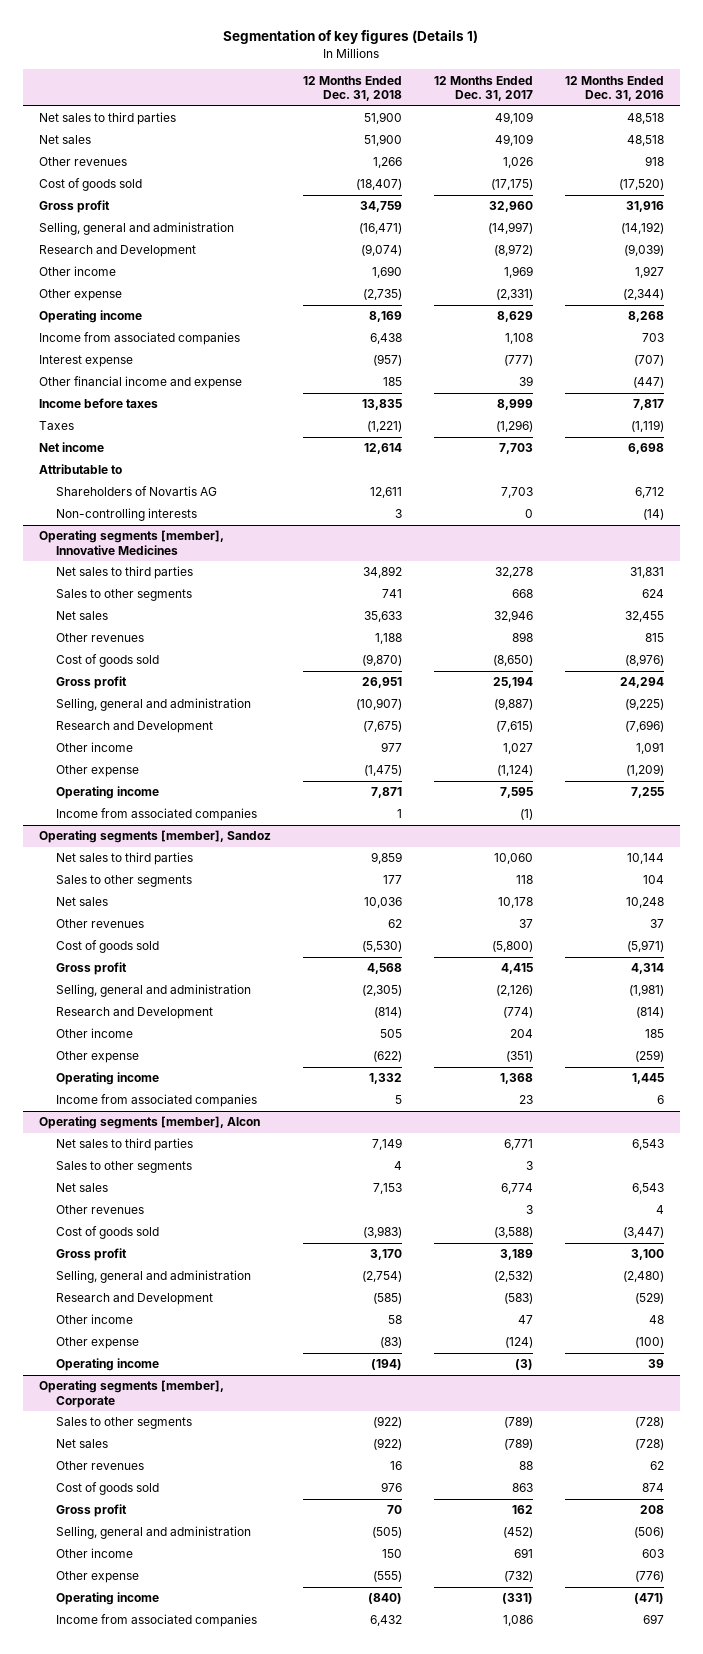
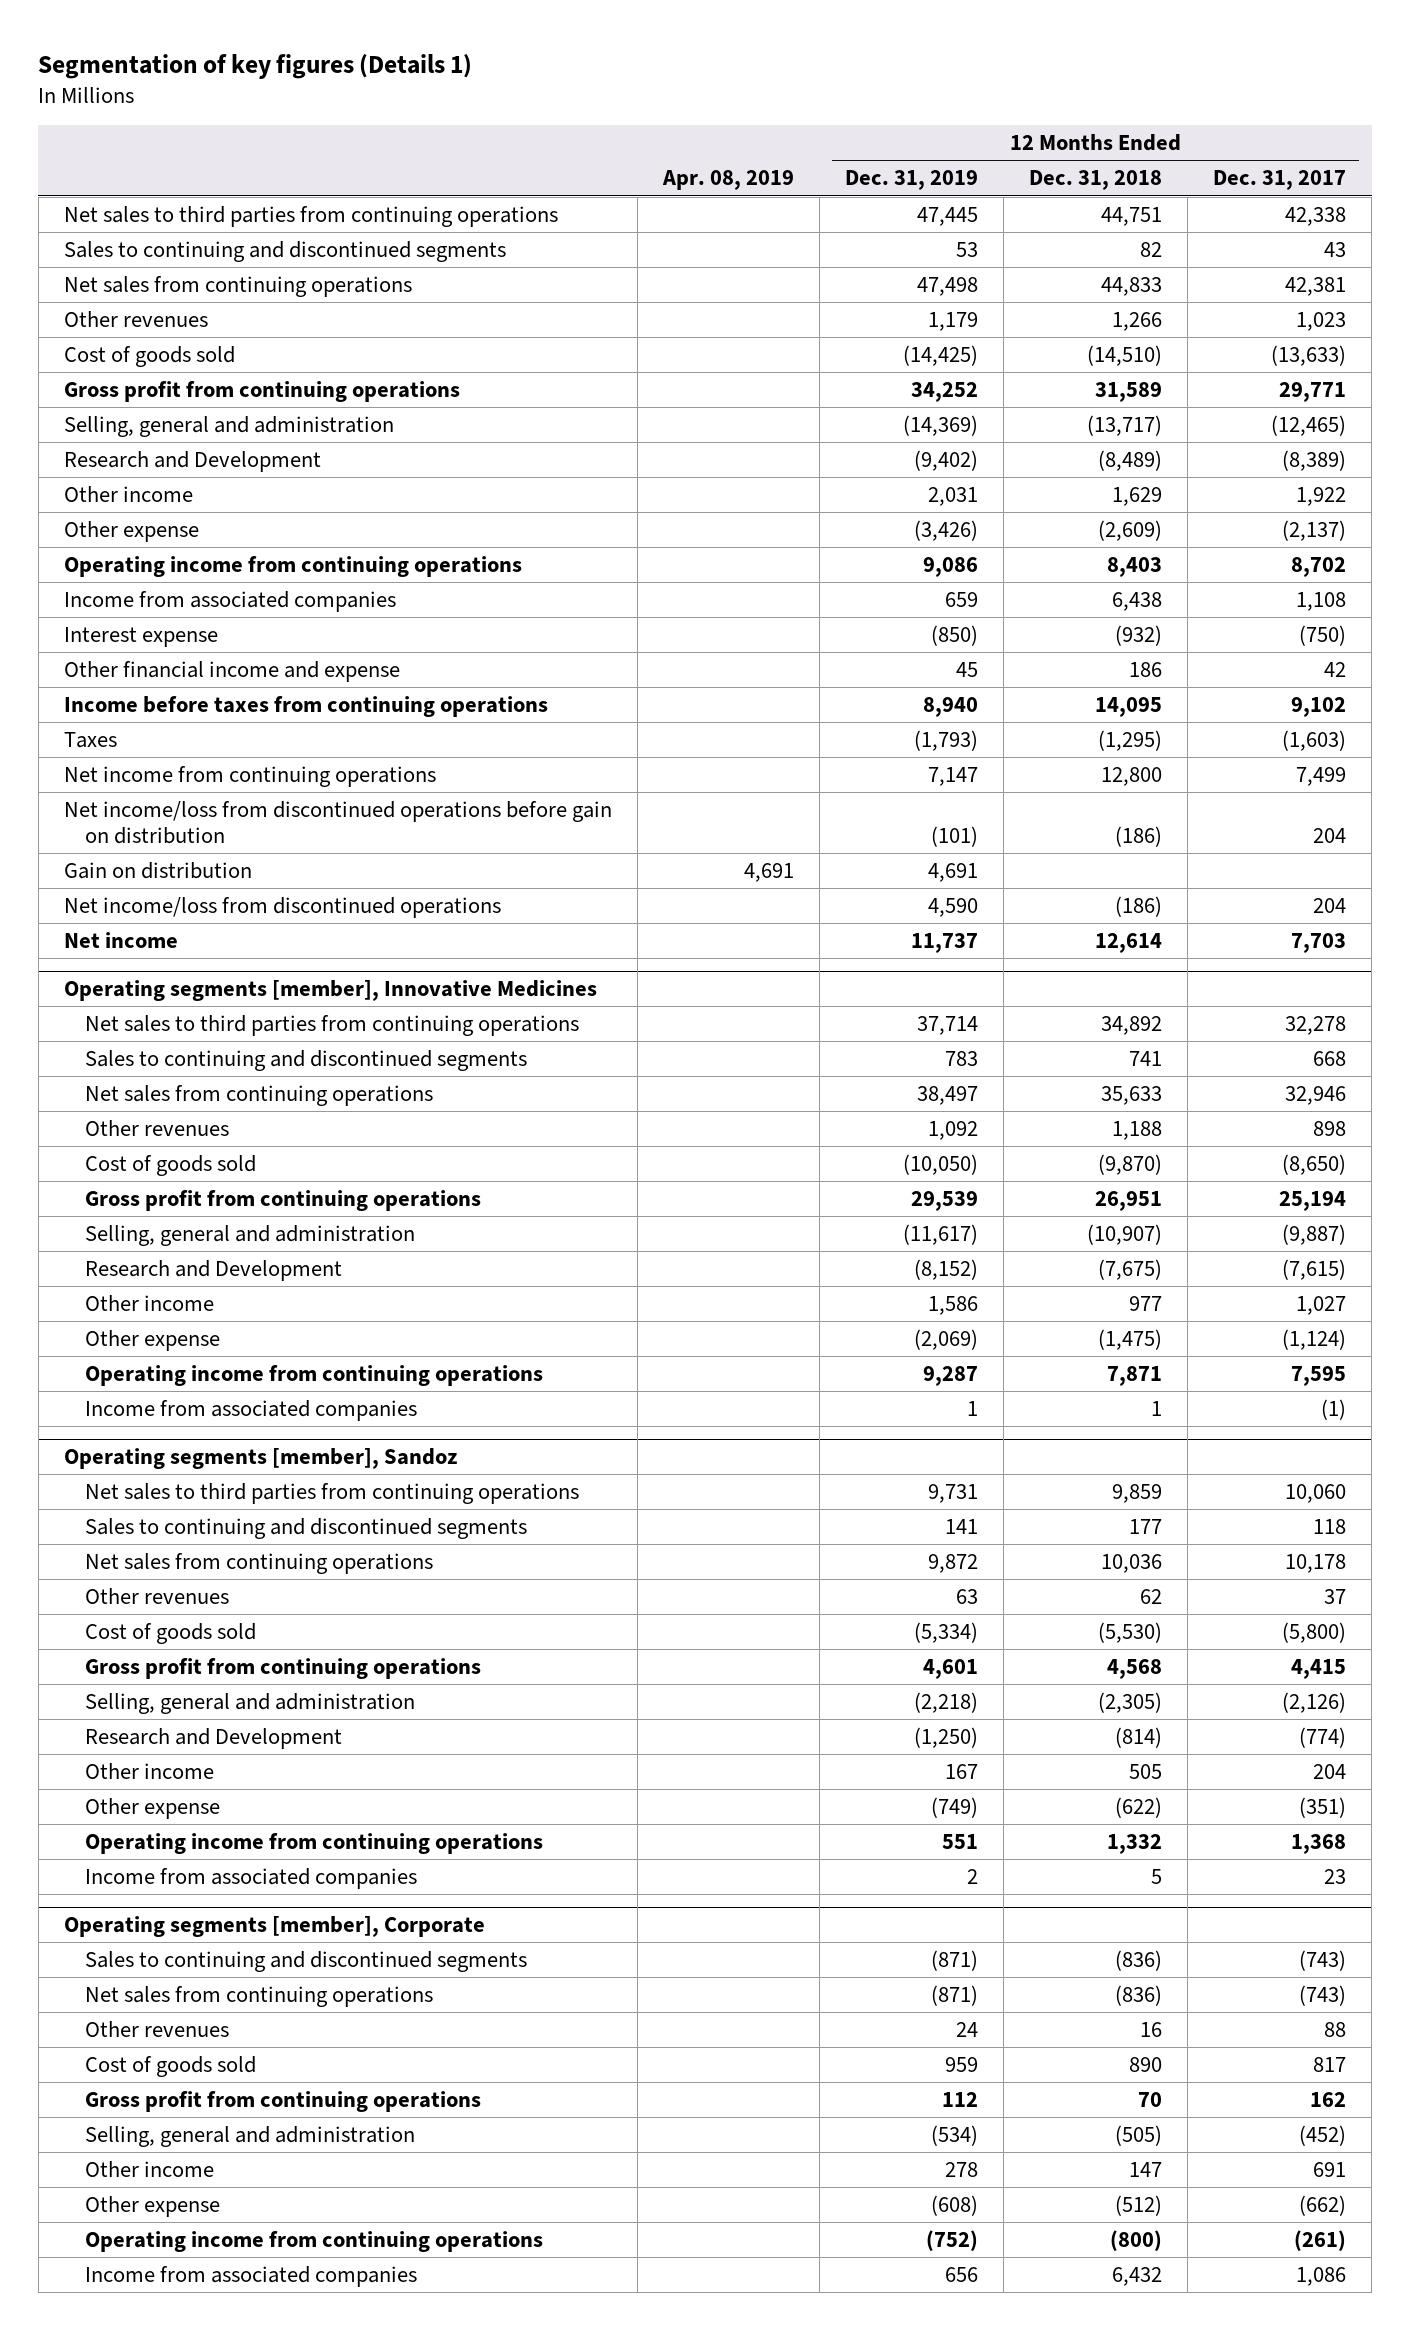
- | 12 Months Ended Dec. 31, 2018 | 12 Months Ended Dec. 31, 2017 | 12 Months Ended Dec. 31, 2016
+ | Apr. 08, 2019 | 12 Months Ended Dec. 31, 2019 | 12 Months Ended Dec. 31, 2018 | 12 Months Ended Dec. 31, 2017
- Net sales to third parties | 51,900 | 49,109 | 48,518
- Net sales | 51,900 | 49,109 | 48,518
- Other revenues | 1,266 | 1,026 | 918
- Cost of goods sold | (18,407) | (17,175) | (17,520)
- Gross profit | 34,759 | 32,960 | 31,916
- Selling, general and administration | (16,471) | (14,997) | (14,192)
- Research and Development | (9,074) | (8,972) | (9,039)
- Other income | 1,690 | 1,969 | 1,927
- Other expense | (2,735) | (2,331) | (2,344)
- Operating income | 8,169 | 8,629 | 8,268
+ Net sales to third parties from continuing operations | | 47,445 | 44,751 | 42,338
+ Sales to continuing and discontinued segments | | 53 | 82 | 43
+ Net sales from continuing operations | | 47,498 | 44,833 | 42,381
+ Other revenues | | 1,179 | 1,266 | 1,023
+ Cost of goods sold | | (14,425) | (14,510) | (13,633)
+ Gross profit from continuing operations | | 34,252 | 31,589 | 29,771
+ Selling, general and administration | | (14,369) | (13,717) | (12,465)
+ Research and Development | | (9,402) | (8,489) | (8,389)
+ Other income | | 2,031 | 1,629 | 1,922
+ Other expense | | (3,426) | (2,609) | (2,137)
+ Operating income from continuing operations | | 9,086 | 8,403 | 8,702
- Interest expense | (957) | (777) | (707)
- Other financial income and expense | 185 | 39 | (447)
- Income before taxes | 13,835 | 8,999 | 7,817
- Taxes | (1,221) | (1,296) | (1,119)
+ Interest expense | | (850) | (932) | (750)
+ Other financial income and expense | | 45 | 186 | 42
+ Income before taxes from continuing operations | | 8,940 | 14,095 | 9,102
+ Taxes | | (1,793) | (1,295) | (1,603)
+ Net income from continuing operations | | 7,147 | 12,800 | 7,499
+ Net income/loss from discontinued operations before gain on distribution | | (101) | (186) | 204
+ Gain on distribution | 4,691 | 4,691 | |
+ Net income/loss from discontinued operations | | 4,590 | (186) | 204
- Attributable to
- Shareholders of Novartis AG | 12,611 | 7,703 | 6,712
- Non-controlling interests | 3 | 0 | (14)
@ Operating segments [member], Innovative Medicines
- Net sales to third parties | 34,892 | 32,278 | 31,831
- Sales to other segments | 741 | 668 | 624
- Net sales | 35,633 | 32,946 | 32,455
+ Net sales to third parties from continuing operations | | 37,714 | 34,892 | 32,278
+ Sales to continuing and discontinued segments | | 783 | 741 | 668
+ Net sales from continuing operations | | 38,497 | 35,633 | 32,946
- Gross profit | 26,951 | 25,194 | 24,294
+ Gross profit from continuing operations | | 29,539 | 26,951 | 25,194
- Operating income | 7,871 | 7,595 | 7,255
+ Operating income from continuing operations | | 9,287 | 7,871 | 7,595
@ Operating segments [member], Sandoz
- Net sales to third parties | 9,859 | 10,060 | 10,144
- Sales to other segments | 177 | 118 | 104
- Net sales | 10,036 | 10,178 | 10,248
+ Net sales to third parties from continuing operations | | 9,731 | 9,859 | 10,060
+ Sales to continuing and discontinued segments | | 141 | 177 | 118
+ Net sales from continuing operations | | 9,872 | 10,036 | 10,178
- Gross profit | 4,568 | 4,415 | 4,314
+ Gross profit from continuing operations | | 4,601 | 4,568 | 4,415
- Operating income | 1,332 | 1,368 | 1,445
+ Operating income from continuing operations | | 551 | 1,332 | 1,368
- Operating segments [member], Alcon
- Net sales to third parties | 7,149 | 6,771 | 6,543
- Sales to other segments | 4 | 3 |
- Net sales | 7,153 | 6,774 | 6,543
- Other revenues | | 3 | 4
- Cost of goods sold | (3,983) | (3,588) | (3,447)
- Gross profit | 3,170 | 3,189 | 3,100
- Selling, general and administration | (2,754) | (2,532) | (2,480)
- Research and Development | (585) | (583) | (529)
- Other income | 58 | 47 | 48
- Other expense | (83) | (124) | (100)
- Operating income | (194) | (3) | 39
@ Operating segments [member], Corporate
- Sales to other segments | (922) | (789) | (728)
- Net sales | (922) | (789) | (728)
+ Sales to continuing and discontinued segments | | (871) | (836) | (743)
+ Net sales from continuing operations | | (871) | (836) | (743)
- Cost of goods sold | 976 | 863 | 874
- Gross profit | 70 | 162 | 208
+ Cost of goods sold | | 959 | 890 | 817
+ Gross profit from continuing operations | | 112 | 70 | 162
- Other income | 150 | 691 | 603
- Other expense | (555) | (732) | (776)
- Operating income | (840) | (331) | (471)
+ Other income | | 278 | 147 | 691
+ Other expense | | (608) | (512) | (662)
+ Operating income from continuing operations | | (752) | (800) | (261)

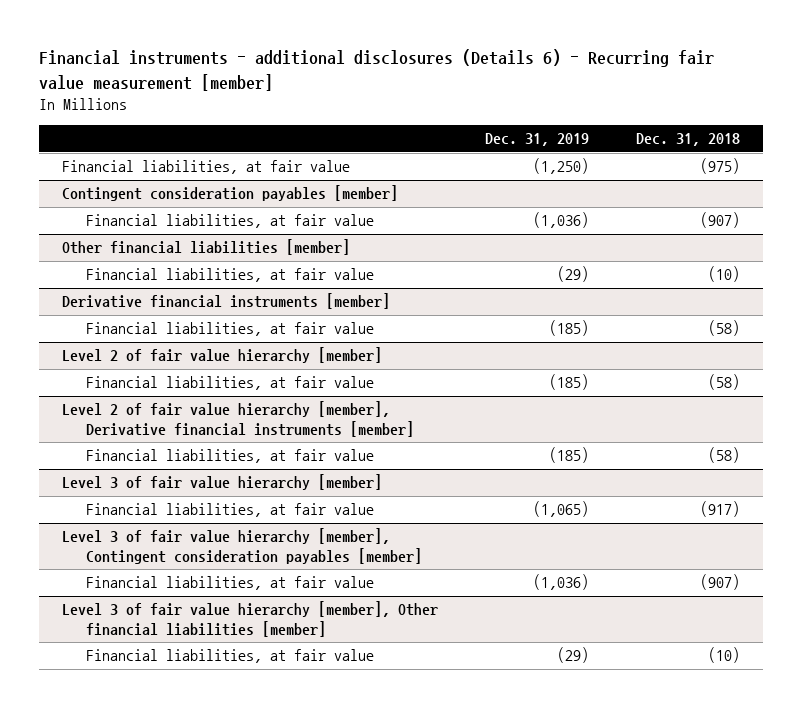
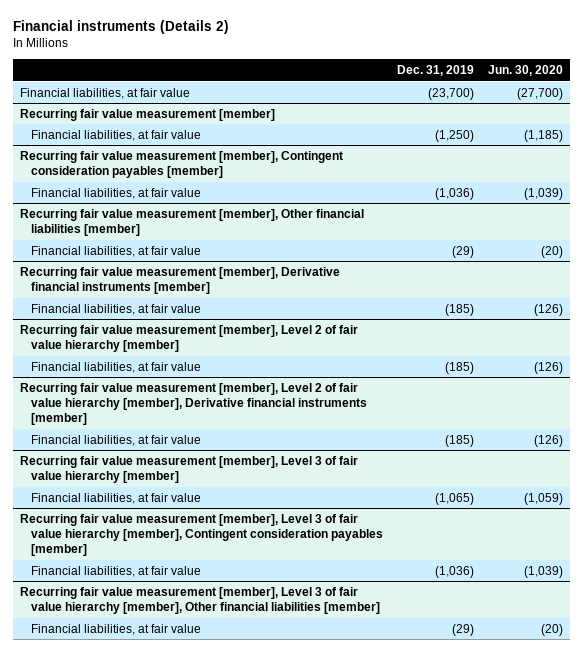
- Financial instruments - additional disclosures (Details 6) - Recurring fair value measurement [member]
+ Financial instruments (Details 2)
- | Dec. 31, 2019 | Dec. 31, 2018
+ | Dec. 31, 2019 | Jun. 30, 2020
+ Financial liabilities, at fair value | (23,700) | (27,700)
+ Recurring fair value measurement [member]
- Contingent consideration payables [member]
+ Recurring fair value measurement [member], Contingent consideration payables [member]
- Other financial liabilities [member]
+ Recurring fair value measurement [member], Other financial liabilities [member]
- Derivative financial instruments [member]
+ Recurring fair value measurement [member], Derivative financial instruments [member]
- Level 2 of fair value hierarchy [member]
+ Recurring fair value measurement [member], Level 2 of fair value hierarchy [member]
- Level 2 of fair value hierarchy [member], Derivative financial instruments [member]
+ Recurring fair value measurement [member], Level 2 of fair value hierarchy [member], Derivative financial instruments [member]
- Level 3 of fair value hierarchy [member]
+ Recurring fair value measurement [member], Level 3 of fair value hierarchy [member]
- Level 3 of fair value hierarchy [member], Contingent consideration payables [member]
+ Recurring fair value measurement [member], Level 3 of fair value hierarchy [member], Contingent consideration payables [member]
- Level 3 of fair value hierarchy [member], Other financial liabilities [member]
+ Recurring fair value measurement [member], Level 3 of fair value hierarchy [member], Other financial liabilities [member]

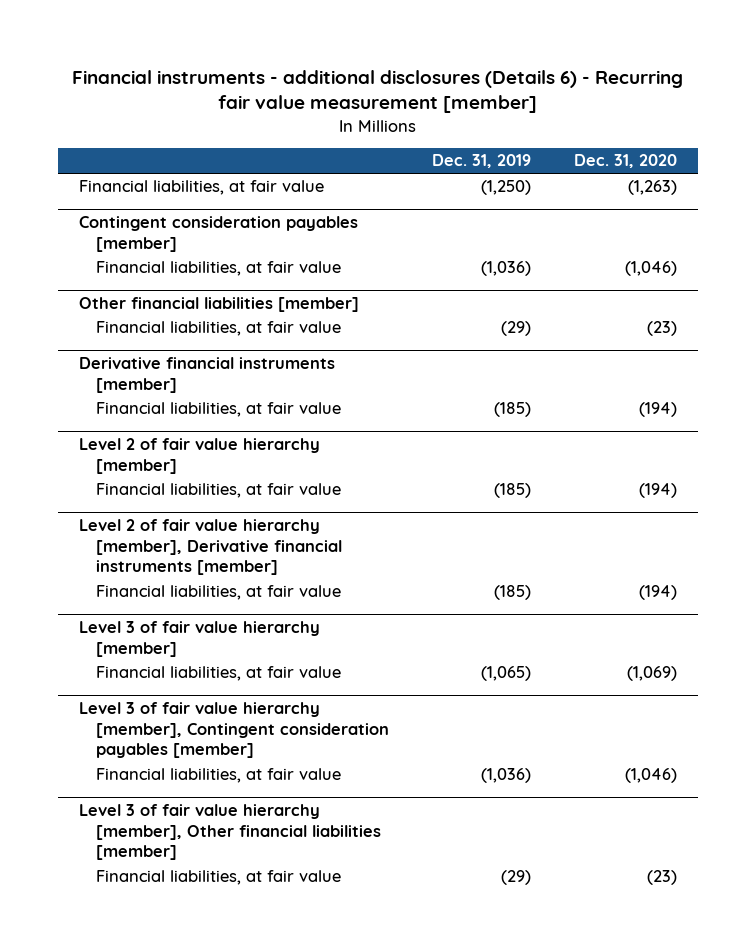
- Financial instruments (Details 2)
+ Financial instruments - additional disclosures (Details 6) - Recurring fair value measurement [member]
- | Dec. 31, 2019 | Jun. 30, 2020
+ | Dec. 31, 2019 | Dec. 31, 2020
- Financial liabilities, at fair value | (23,700) | (27,700)
- Recurring fair value measurement [member]
- Recurring fair value measurement [member], Contingent consideration payables [member]
+ Contingent consideration payables [member]
- Recurring fair value measurement [member], Other financial liabilities [member]
+ Other financial liabilities [member]
- Recurring fair value measurement [member], Derivative financial instruments [member]
+ Derivative financial instruments [member]
- Recurring fair value measurement [member], Level 2 of fair value hierarchy [member]
+ Level 2 of fair value hierarchy [member]
- Recurring fair value measurement [member], Level 2 of fair value hierarchy [member], Derivative financial instruments [member]
+ Level 2 of fair value hierarchy [member], Derivative financial instruments [member]
- Recurring fair value measurement [member], Level 3 of fair value hierarchy [member]
+ Level 3 of fair value hierarchy [member]
- Recurring fair value measurement [member], Level 3 of fair value hierarchy [member], Contingent consideration payables [member]
+ Level 3 of fair value hierarchy [member], Contingent consideration payables [member]
- Recurring fair value measurement [member], Level 3 of fair value hierarchy [member], Other financial liabilities [member]
+ Level 3 of fair value hierarchy [member], Other financial liabilities [member]

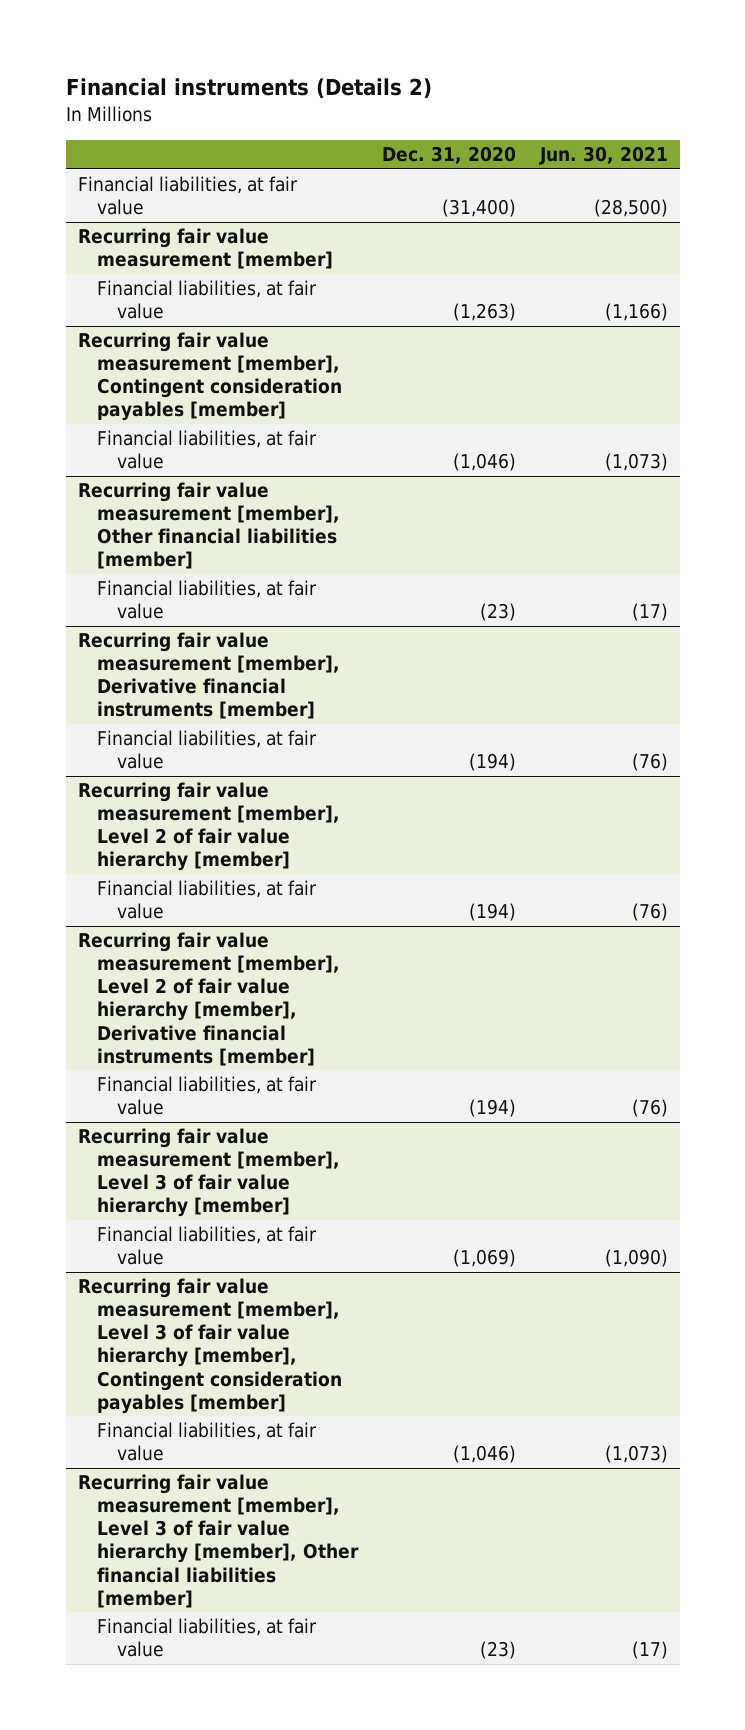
- Financial instruments - additional disclosures (Details 6) - Recurring fair value measurement [member]
+ Financial instruments (Details 2)
- | Dec. 31, 2019 | Dec. 31, 2020
+ | Dec. 31, 2020 | Jun. 30, 2021
+ Financial liabilities, at fair value | (31,400) | (28,500)
+ Recurring fair value measurement [member]
- Contingent consideration payables [member]
+ Recurring fair value measurement [member], Contingent consideration payables [member]
- Other financial liabilities [member]
+ Recurring fair value measurement [member], Other financial liabilities [member]
- Derivative financial instruments [member]
+ Recurring fair value measurement [member], Derivative financial instruments [member]
- Level 2 of fair value hierarchy [member]
+ Recurring fair value measurement [member], Level 2 of fair value hierarchy [member]
- Level 2 of fair value hierarchy [member], Derivative financial instruments [member]
+ Recurring fair value measurement [member], Level 2 of fair value hierarchy [member], Derivative financial instruments [member]
- Level 3 of fair value hierarchy [member]
+ Recurring fair value measurement [member], Level 3 of fair value hierarchy [member]
- Level 3 of fair value hierarchy [member], Contingent consideration payables [member]
+ Recurring fair value measurement [member], Level 3 of fair value hierarchy [member], Contingent consideration payables [member]
- Level 3 of fair value hierarchy [member], Other financial liabilities [member]
+ Recurring fair value measurement [member], Level 3 of fair value hierarchy [member], Other financial liabilities [member]

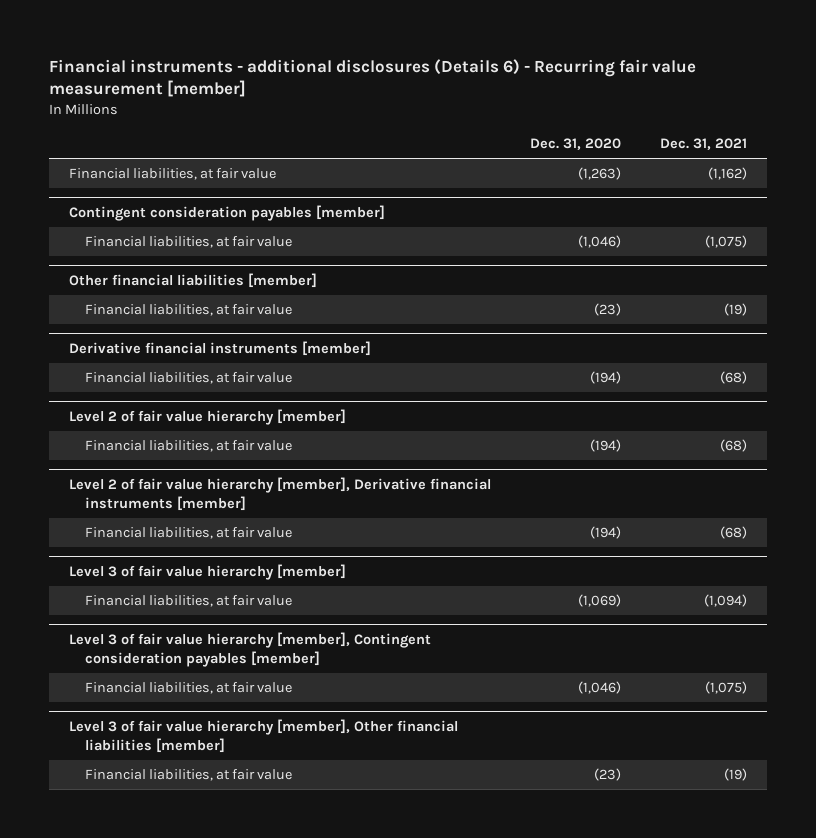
- Financial instruments (Details 2)
+ Financial instruments - additional disclosures (Details 6) - Recurring fair value measurement [member]
- | Dec. 31, 2020 | Jun. 30, 2021
+ | Dec. 31, 2020 | Dec. 31, 2021
- Financial liabilities, at fair value | (31,400) | (28,500)
- Recurring fair value measurement [member]
- Recurring fair value measurement [member], Contingent consideration payables [member]
+ Contingent consideration payables [member]
- Recurring fair value measurement [member], Other financial liabilities [member]
+ Other financial liabilities [member]
- Recurring fair value measurement [member], Derivative financial instruments [member]
+ Derivative financial instruments [member]
- Recurring fair value measurement [member], Level 2 of fair value hierarchy [member]
+ Level 2 of fair value hierarchy [member]
- Recurring fair value measurement [member], Level 2 of fair value hierarchy [member], Derivative financial instruments [member]
+ Level 2 of fair value hierarchy [member], Derivative financial instruments [member]
- Recurring fair value measurement [member], Level 3 of fair value hierarchy [member]
+ Level 3 of fair value hierarchy [member]
- Recurring fair value measurement [member], Level 3 of fair value hierarchy [member], Contingent consideration payables [member]
+ Level 3 of fair value hierarchy [member], Contingent consideration payables [member]
- Recurring fair value measurement [member], Level 3 of fair value hierarchy [member], Other financial liabilities [member]
+ Level 3 of fair value hierarchy [member], Other financial liabilities [member]

